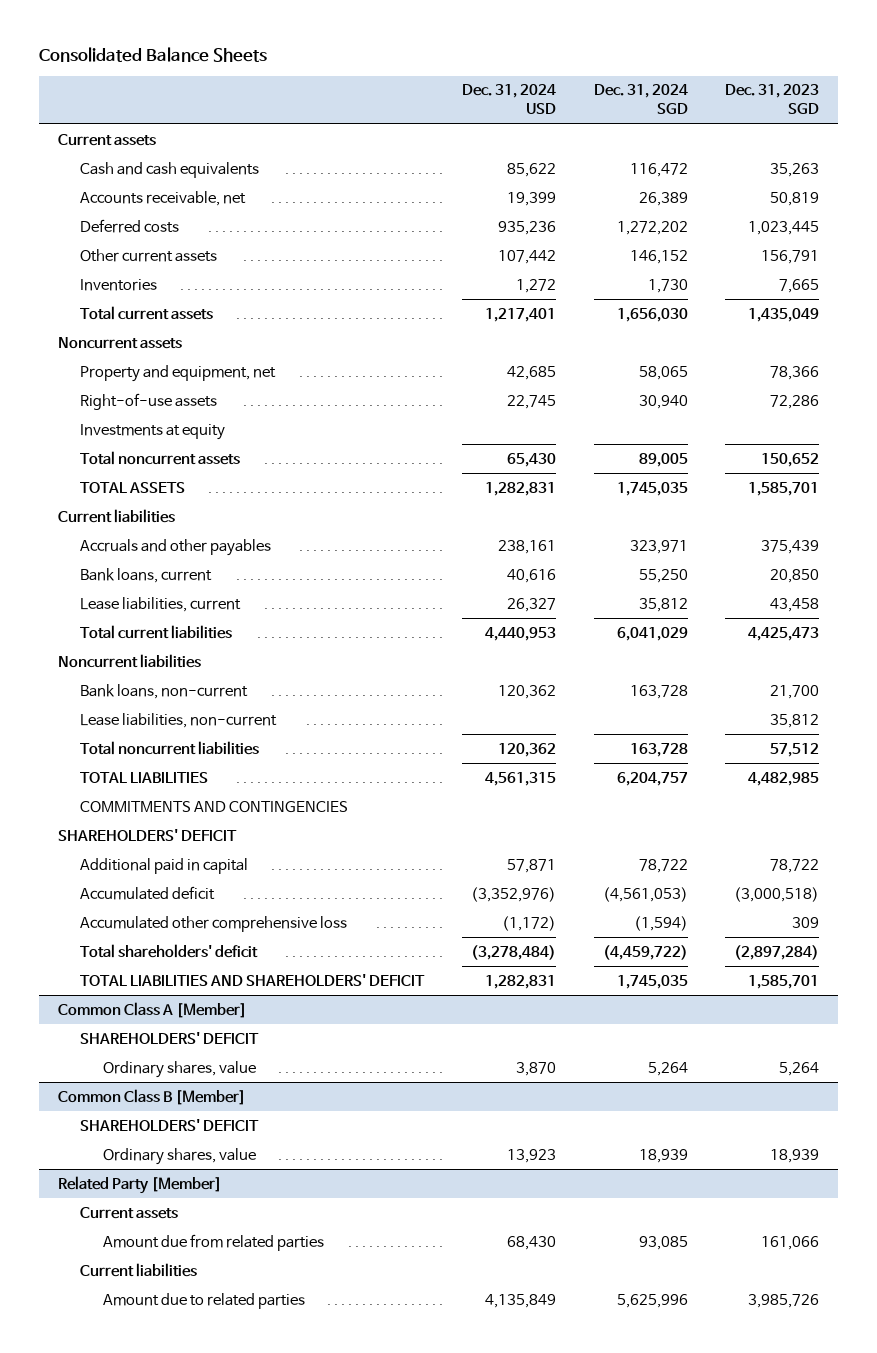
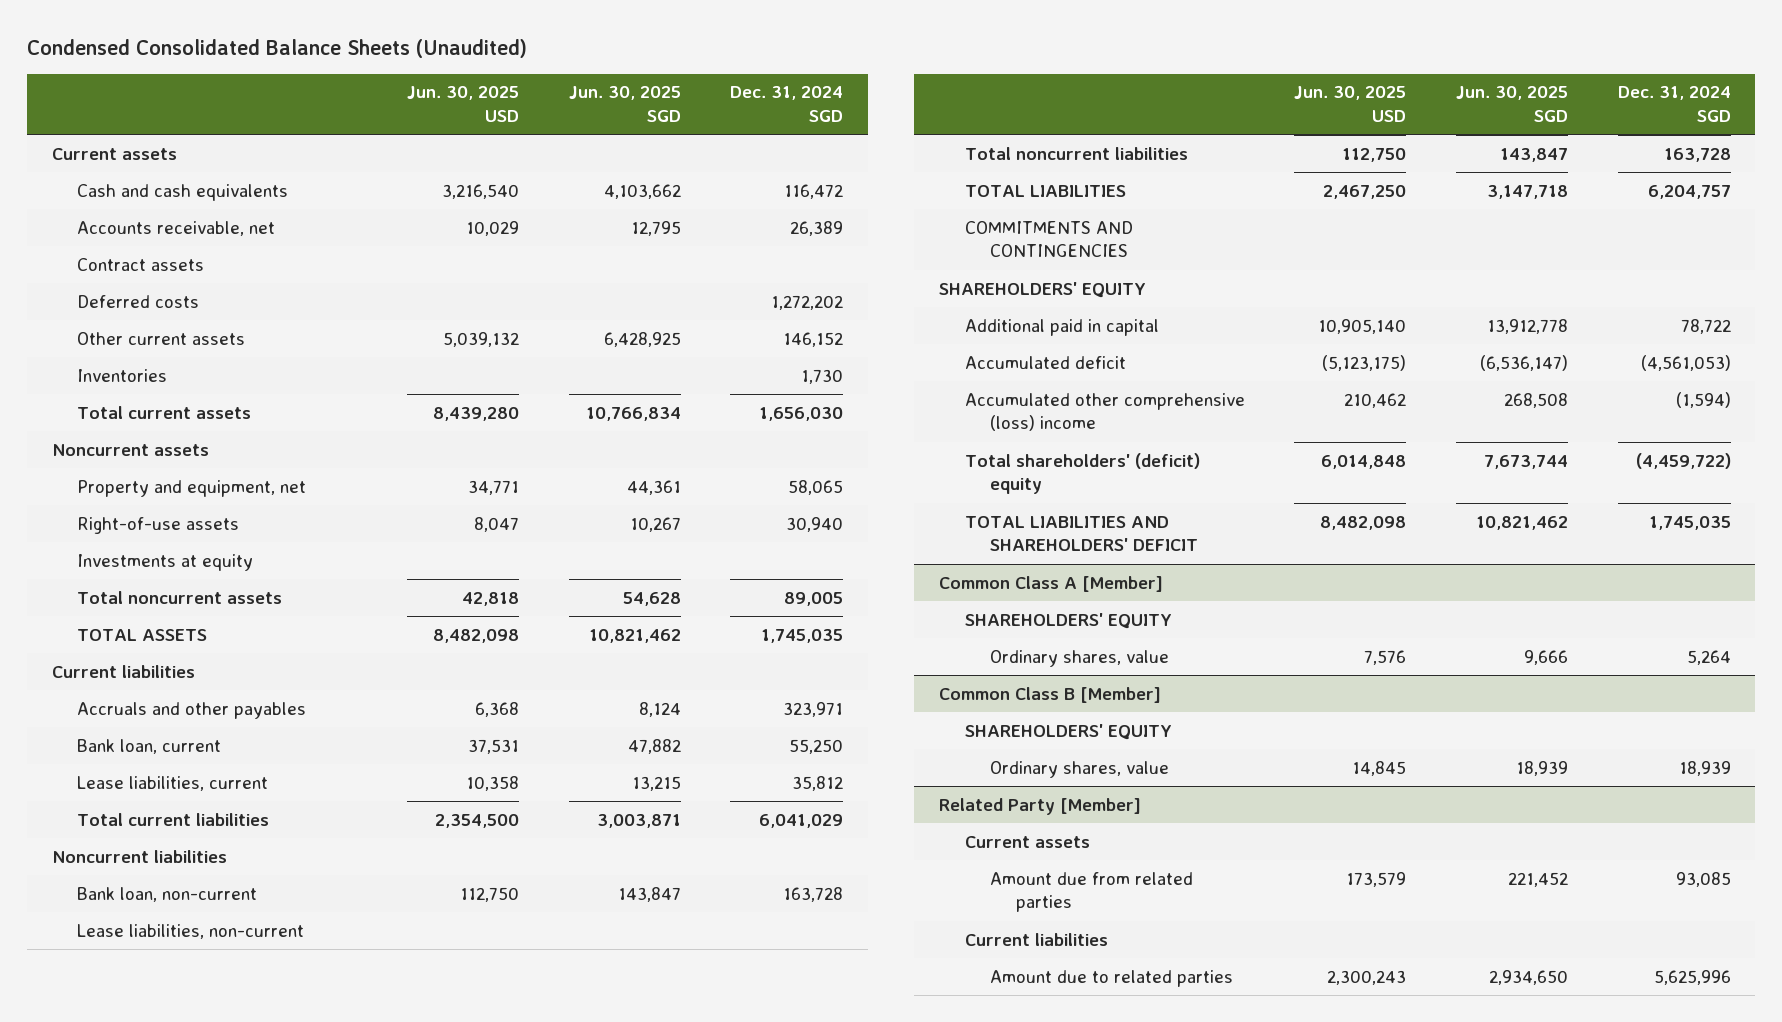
- Consolidated Balance Sheets
+ Condensed Consolidated Balance Sheets (Unaudited)
- | Dec. 31, 2024 USD | Dec. 31, 2024 SGD | Dec. 31, 2023 SGD
+ | Jun. 30, 2025 USD | Jun. 30, 2025 SGD | Dec. 31, 2024 SGD
+ Contract assets
- Bank loans, current | 40,616 | 55,250 | 20,850
+ Bank loan, current | 37,531 | 47,882 | 55,250
- Bank loans, non-current | 120,362 | 163,728 | 21,700
+ Bank loan, non-current | 112,750 | 143,847 | 163,728
- SHAREHOLDERS' DEFICIT
+ SHAREHOLDERS' EQUITY
- Accumulated other comprehensive loss | (1,172) | (1,594) | 309
- Total shareholders' deficit | (3,278,484) | (4,459,722) | (2,897,284)
+ Accumulated other comprehensive (loss) income | 210,462 | 268,508 | (1,594)
+ Total shareholders' (deficit) equity | 6,014,848 | 7,673,744 | (4,459,722)
@ Common Class A [Member]
- SHAREHOLDERS' DEFICIT
+ SHAREHOLDERS' EQUITY
@ Common Class B [Member]
- SHAREHOLDERS' DEFICIT
+ SHAREHOLDERS' EQUITY

